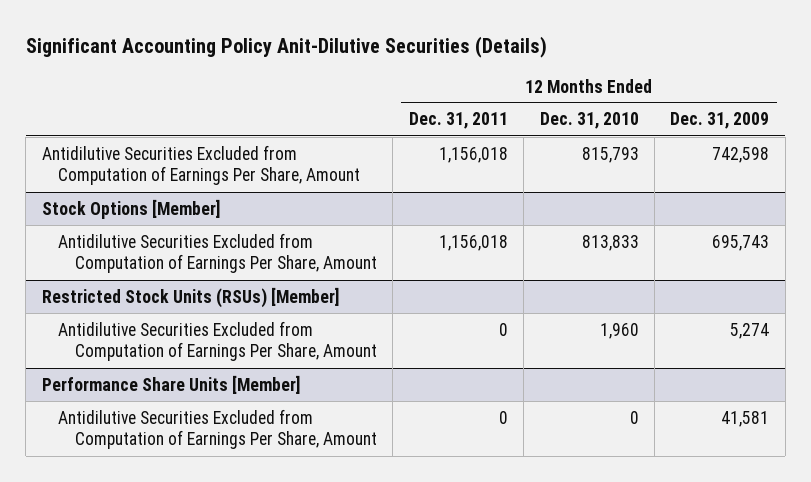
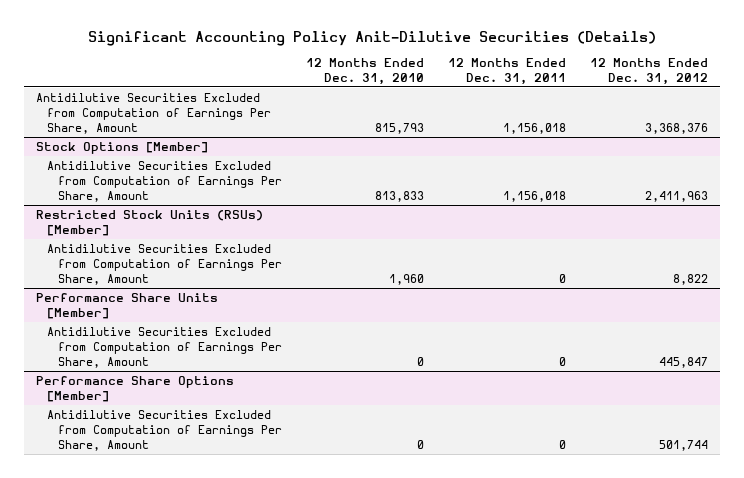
- | 12 Months Ended Dec. 31, 2011 | 12 Months Ended Dec. 31, 2010 | 12 Months Ended Dec. 31, 2009
+ | 12 Months Ended Dec. 31, 2010 | 12 Months Ended Dec. 31, 2011 | 12 Months Ended Dec. 31, 2012
+ Performance Share Options [Member]
+ Antidilutive Securities Excluded from Computation of Earnings Per Share, Amount | 0 | 0 | 501,744

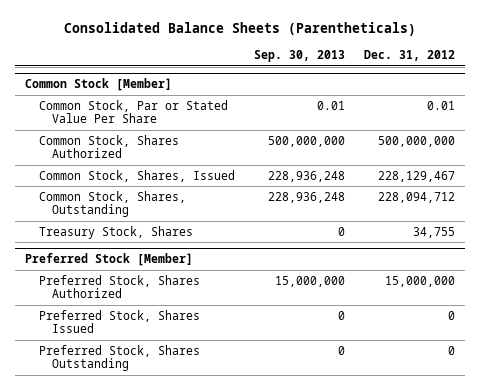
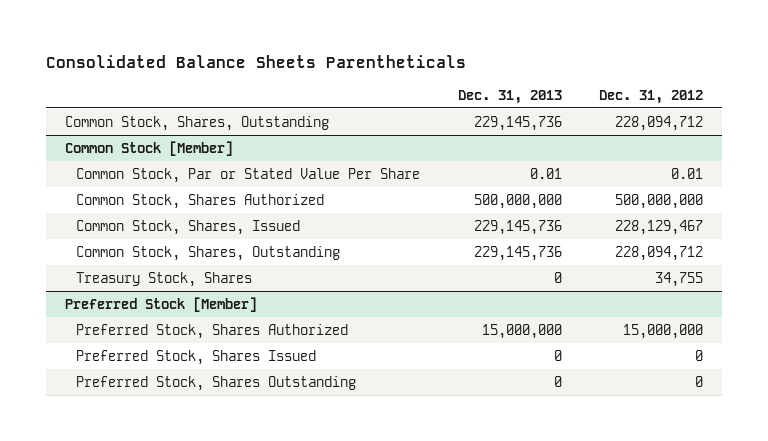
- Consolidated Balance Sheets (Parentheticals)
+ Consolidated Balance Sheets Parentheticals
- | Sep. 30, 2013 | Dec. 31, 2012
+ | Dec. 31, 2013 | Dec. 31, 2012
+ Common Stock, Shares, Outstanding | 229,145,736 | 228,094,712

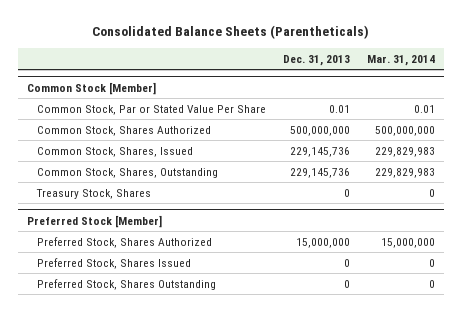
- Consolidated Balance Sheets Parentheticals
+ Consolidated Balance Sheets (Parentheticals)
- | Dec. 31, 2013 | Dec. 31, 2012
+ | Dec. 31, 2013 | Mar. 31, 2014
- Common Stock, Shares, Outstanding | 229,145,736 | 228,094,712

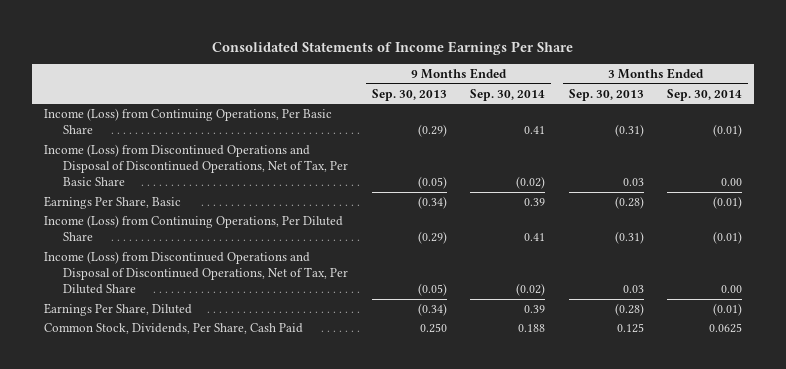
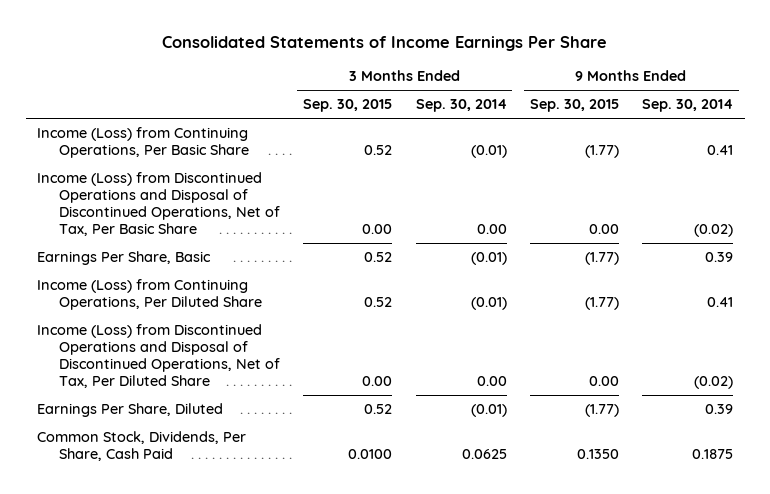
- | 9 Months Ended Sep. 30, 2013 | 9 Months Ended Sep. 30, 2014 | 3 Months Ended Sep. 30, 2013 | 3 Months Ended Sep. 30, 2014
+ | 3 Months Ended Sep. 30, 2015 | 3 Months Ended Sep. 30, 2014 | 9 Months Ended Sep. 30, 2015 | 9 Months Ended Sep. 30, 2014
- Common Stock, Dividends, Per Share, Cash Paid | 0.250 | 0.188 | 0.125 | 0.0625
+ Common Stock, Dividends, Per Share, Cash Paid | 0.0100 | 0.0625 | 0.1350 | 0.1875

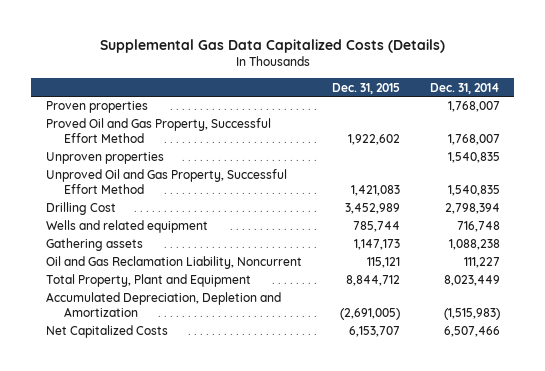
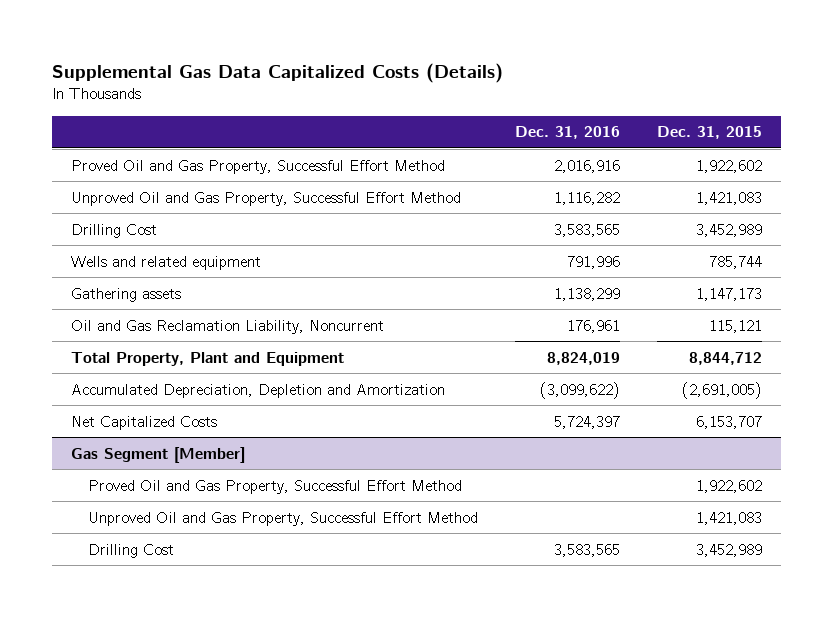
- | Dec. 31, 2015 | Dec. 31, 2014
+ | Dec. 31, 2016 | Dec. 31, 2015
- Proven properties | | 1,768,007
- Unproven properties | | 1,540,835
+ Gas Segment [Member]
+ Proved Oil and Gas Property, Successful Effort Method | | 1,922,602
+ Unproved Oil and Gas Property, Successful Effort Method | | 1,421,083
+ Drilling Cost | 3,583,565 | 3,452,989

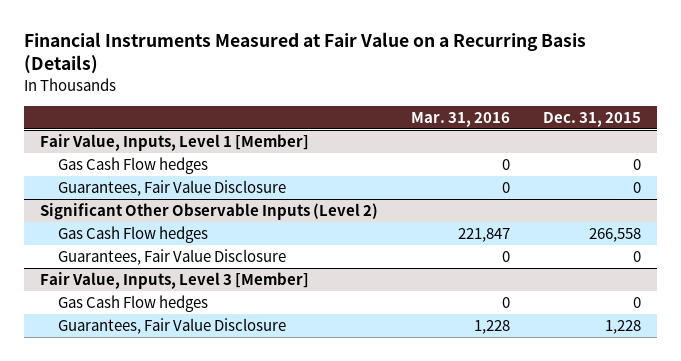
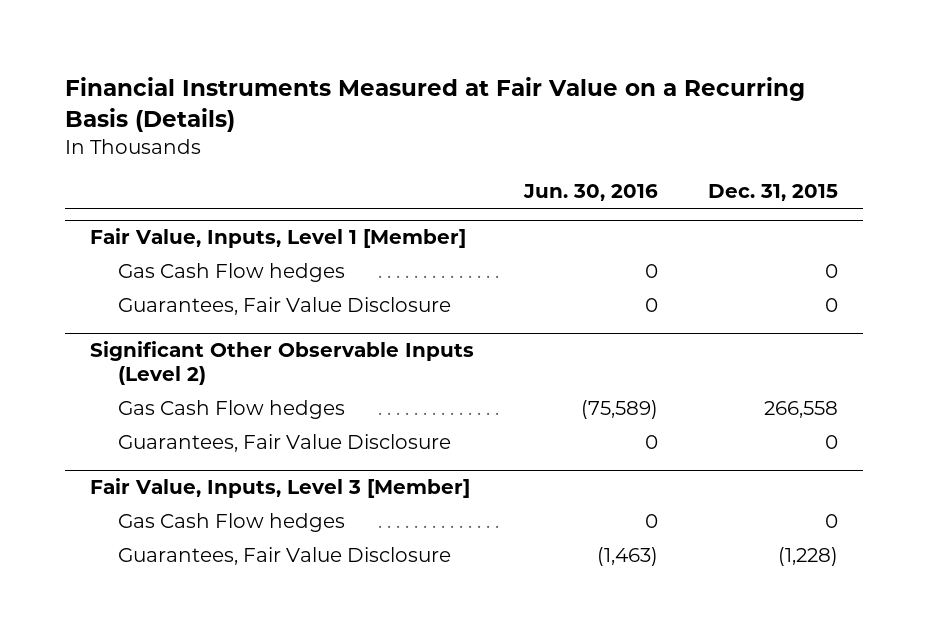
- | Mar. 31, 2016 | Dec. 31, 2015
+ | Jun. 30, 2016 | Dec. 31, 2015
@ Fair Value, Inputs, Level 3 [Member]
- Guarantees, Fair Value Disclosure | 1,228 | 1,228
+ Guarantees, Fair Value Disclosure | (1,463) | (1,228)

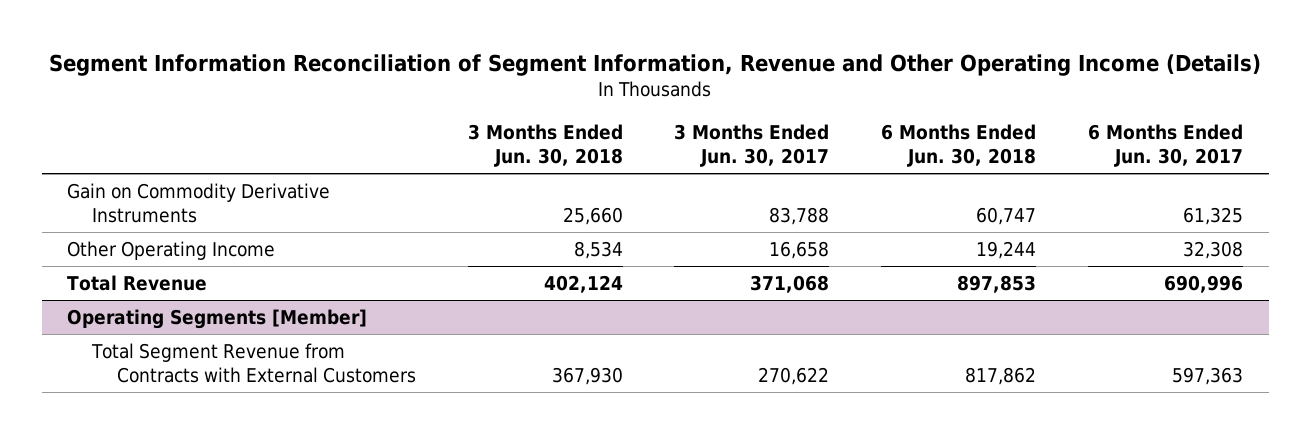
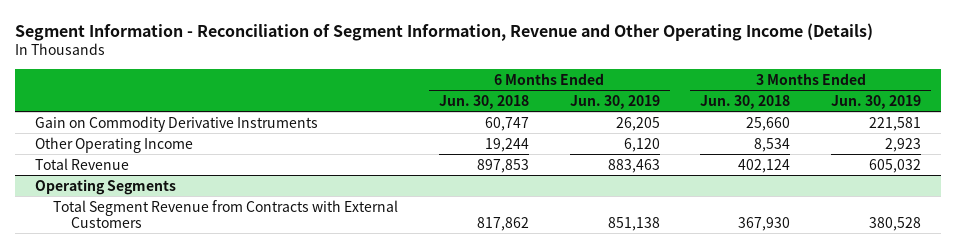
- Segment Information Reconciliation of Segment Information, Revenue and Other Operating Income (Details)
+ Segment Information - Reconciliation of Segment Information, Revenue and Other Operating Income (Details)
- | 3 Months Ended Jun. 30, 2018 | 3 Months Ended Jun. 30, 2017 | 6 Months Ended Jun. 30, 2018 | 6 Months Ended Jun. 30, 2017
+ | 6 Months Ended Jun. 30, 2018 | 6 Months Ended Jun. 30, 2019 | 3 Months Ended Jun. 30, 2018 | 3 Months Ended Jun. 30, 2019
- Operating Segments [Member]
+ Operating Segments

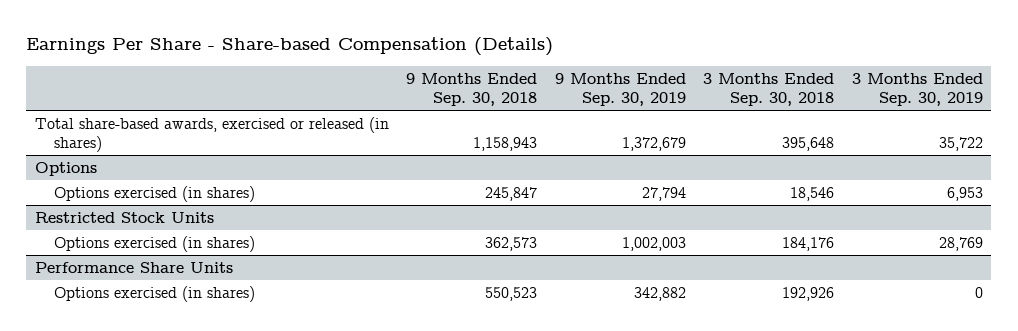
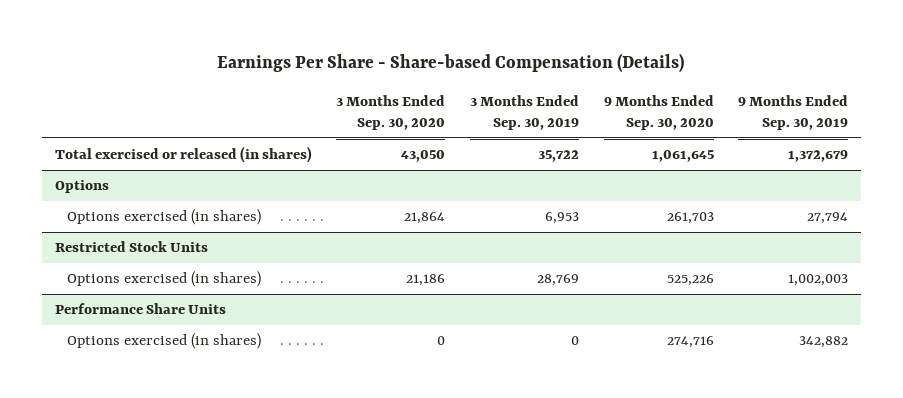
- | 9 Months Ended Sep. 30, 2018 | 9 Months Ended Sep. 30, 2019 | 3 Months Ended Sep. 30, 2018 | 3 Months Ended Sep. 30, 2019
+ | 3 Months Ended Sep. 30, 2020 | 3 Months Ended Sep. 30, 2019 | 9 Months Ended Sep. 30, 2020 | 9 Months Ended Sep. 30, 2019
- Total share-based awards, exercised or released (in shares) | 1,158,943 | 1,372,679 | 395,648 | 35,722
+ Total exercised or released (in shares) | 43,050 | 35,722 | 1,061,645 | 1,372,679

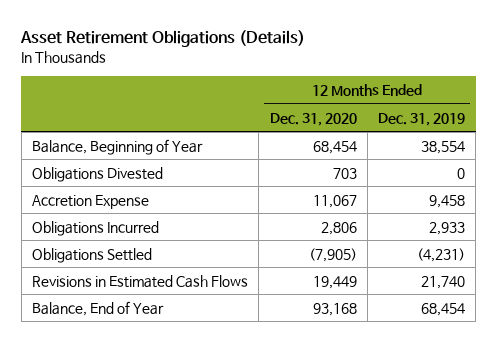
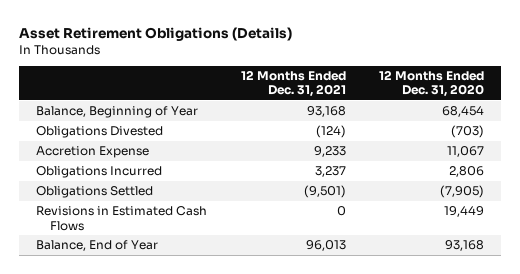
- | 12 Months Ended Dec. 31, 2020 | 12 Months Ended Dec. 31, 2019
+ | 12 Months Ended Dec. 31, 2021 | 12 Months Ended Dec. 31, 2020
- Obligations Divested | 703 | 0
+ Obligations Divested | (124) | (703)

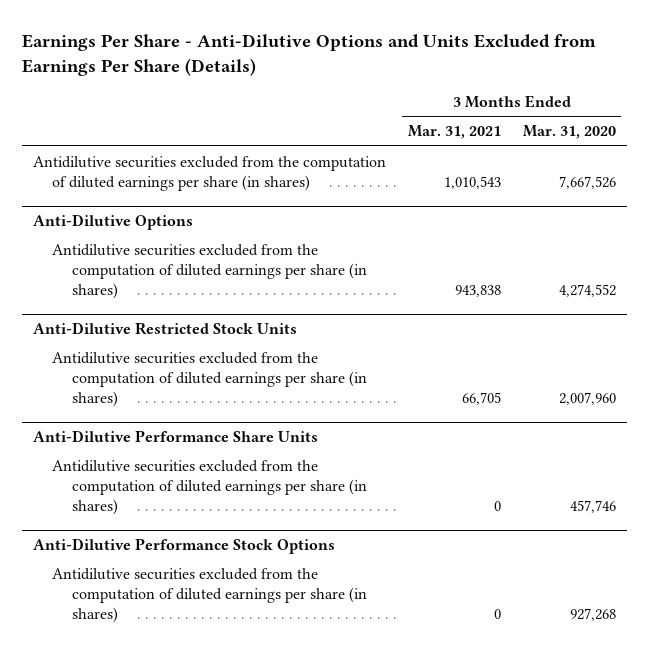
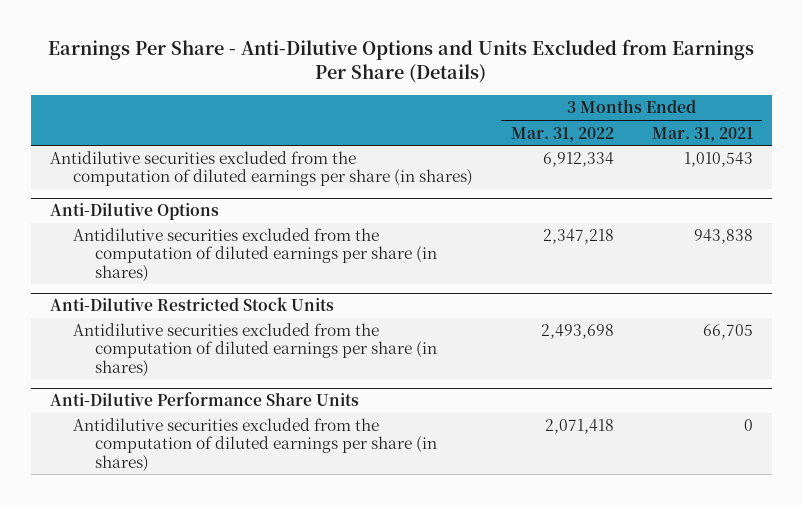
- | 3 Months Ended Mar. 31, 2021 | 3 Months Ended Mar. 31, 2020
+ | 3 Months Ended Mar. 31, 2022 | 3 Months Ended Mar. 31, 2021
- Anti-Dilutive Performance Stock Options
- Antidilutive securities excluded from the computation of diluted earnings per share (in shares) | 0 | 927,268

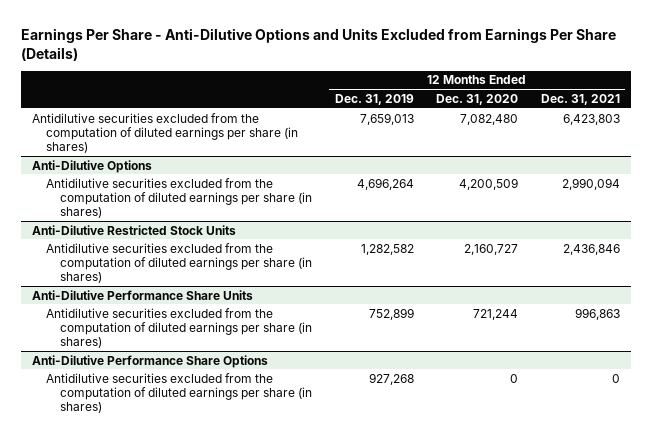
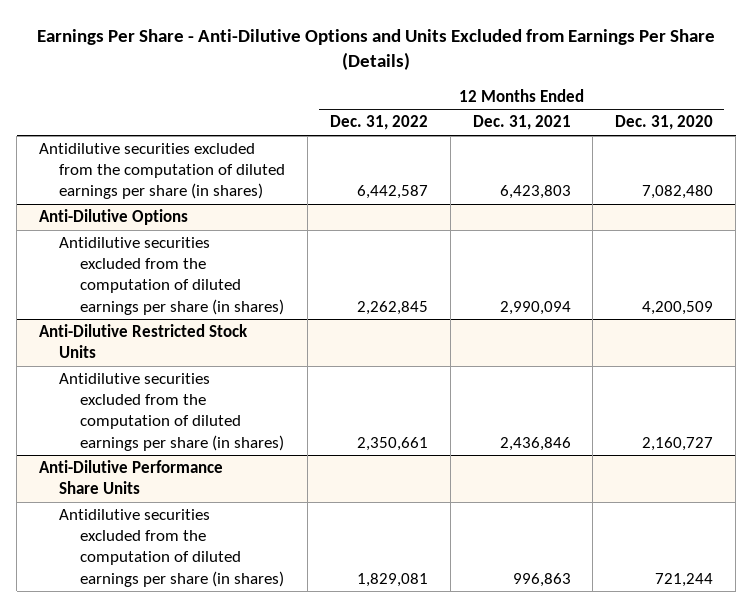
- | 12 Months Ended Dec. 31, 2019 | 12 Months Ended Dec. 31, 2020 | 12 Months Ended Dec. 31, 2021
+ | 12 Months Ended Dec. 31, 2022 | 12 Months Ended Dec. 31, 2021 | 12 Months Ended Dec. 31, 2020
- Anti-Dilutive Performance Share Options
- Antidilutive securities excluded from the computation of diluted earnings per share (in shares) | 927,268 | 0 | 0

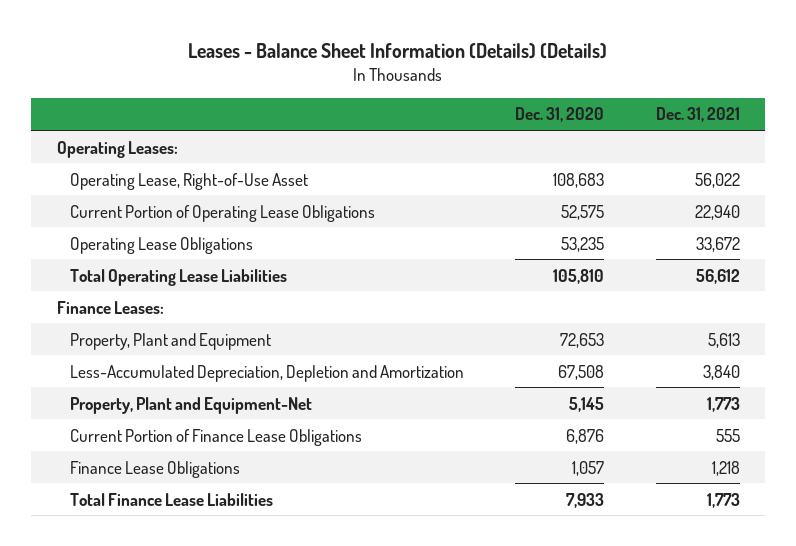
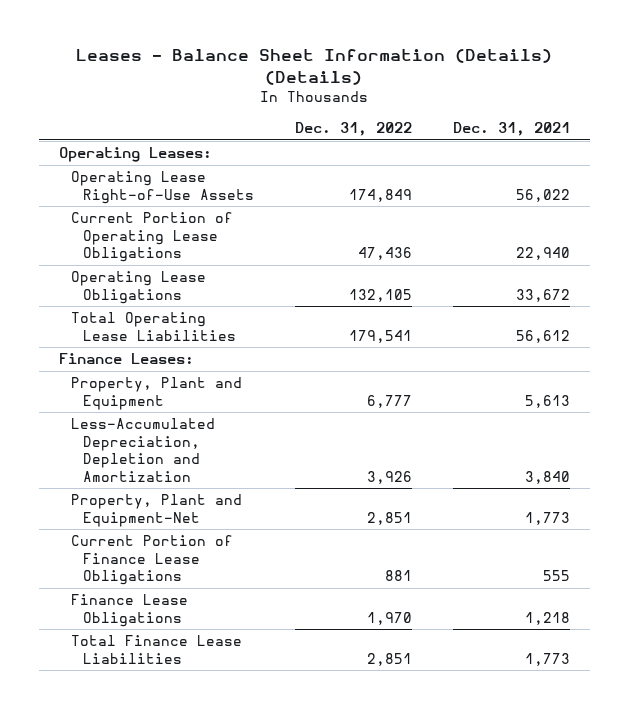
- | Dec. 31, 2020 | Dec. 31, 2021
+ | Dec. 31, 2022 | Dec. 31, 2021
- Operating Lease, Right-of-Use Asset | 108,683 | 56,022
+ Operating Lease Right-of-Use Assets | 174,849 | 56,022

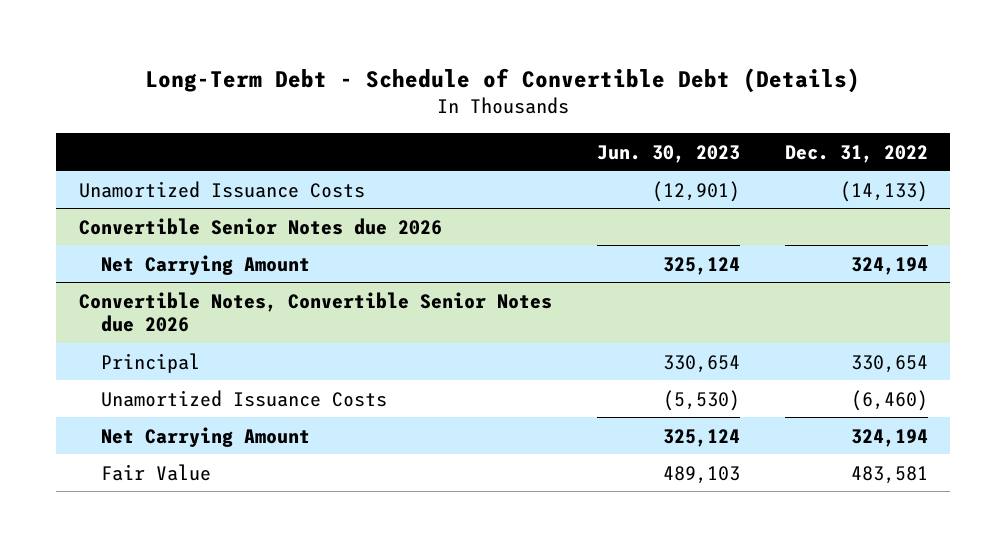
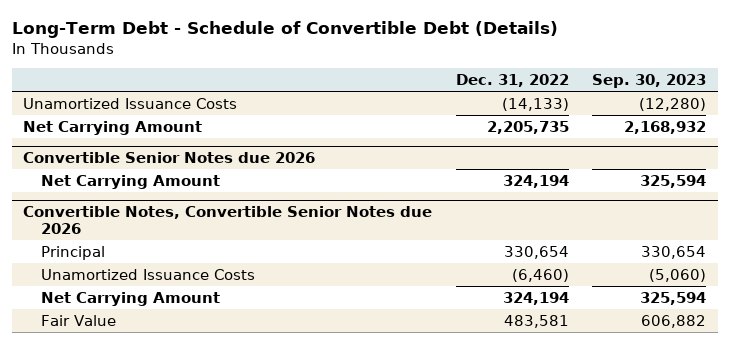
- | Jun. 30, 2023 | Dec. 31, 2022
+ | Dec. 31, 2022 | Sep. 30, 2023
+ Net Carrying Amount | 2,205,735 | 2,168,932

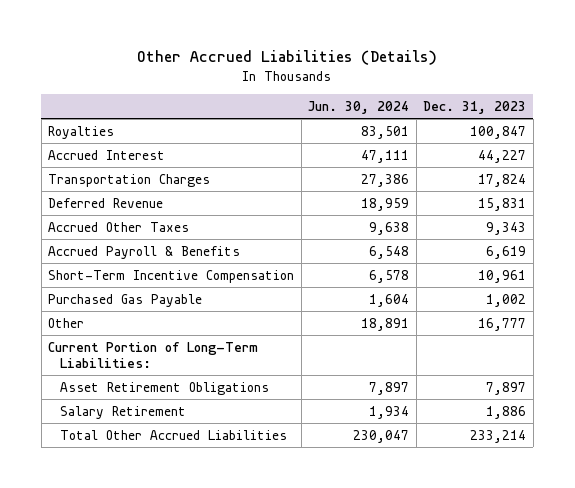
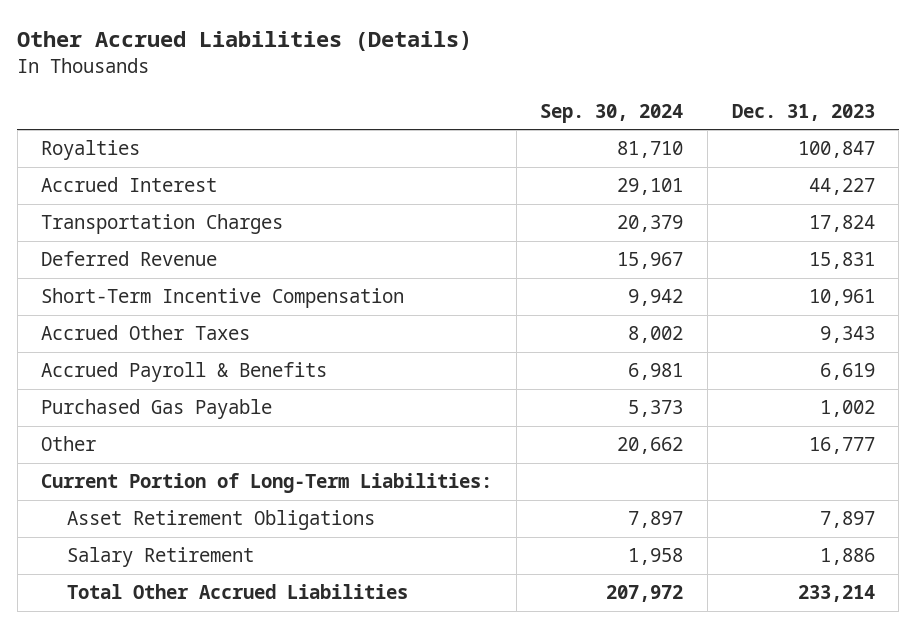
- | Jun. 30, 2024 | Dec. 31, 2023
+ | Sep. 30, 2024 | Dec. 31, 2023
moved up: Short-Term Incentive Compensation | 9,942 | 10,961

